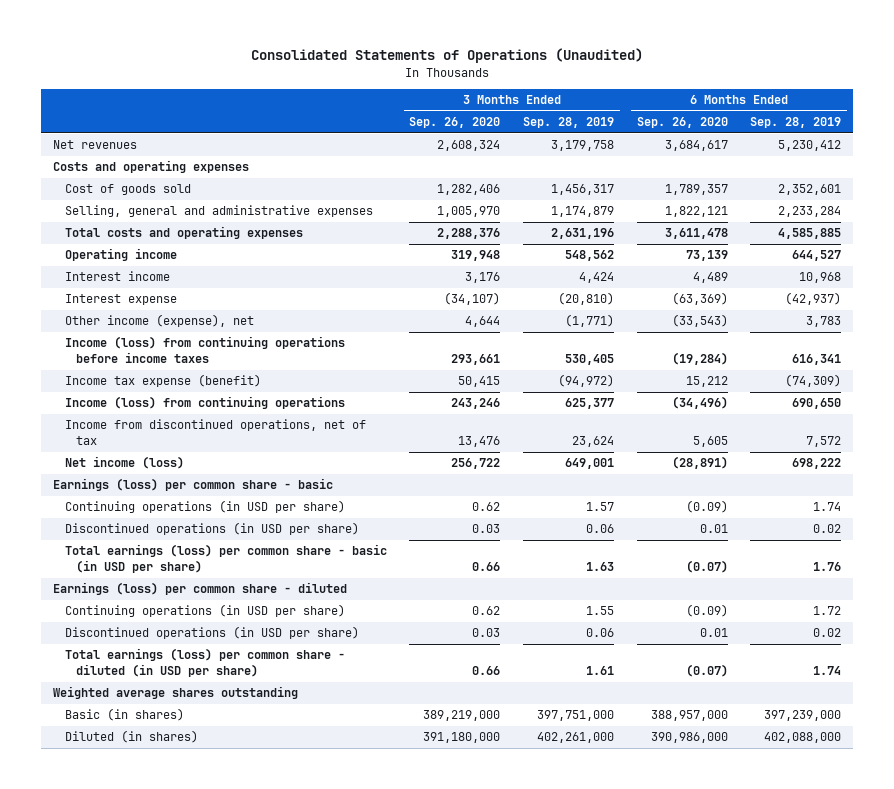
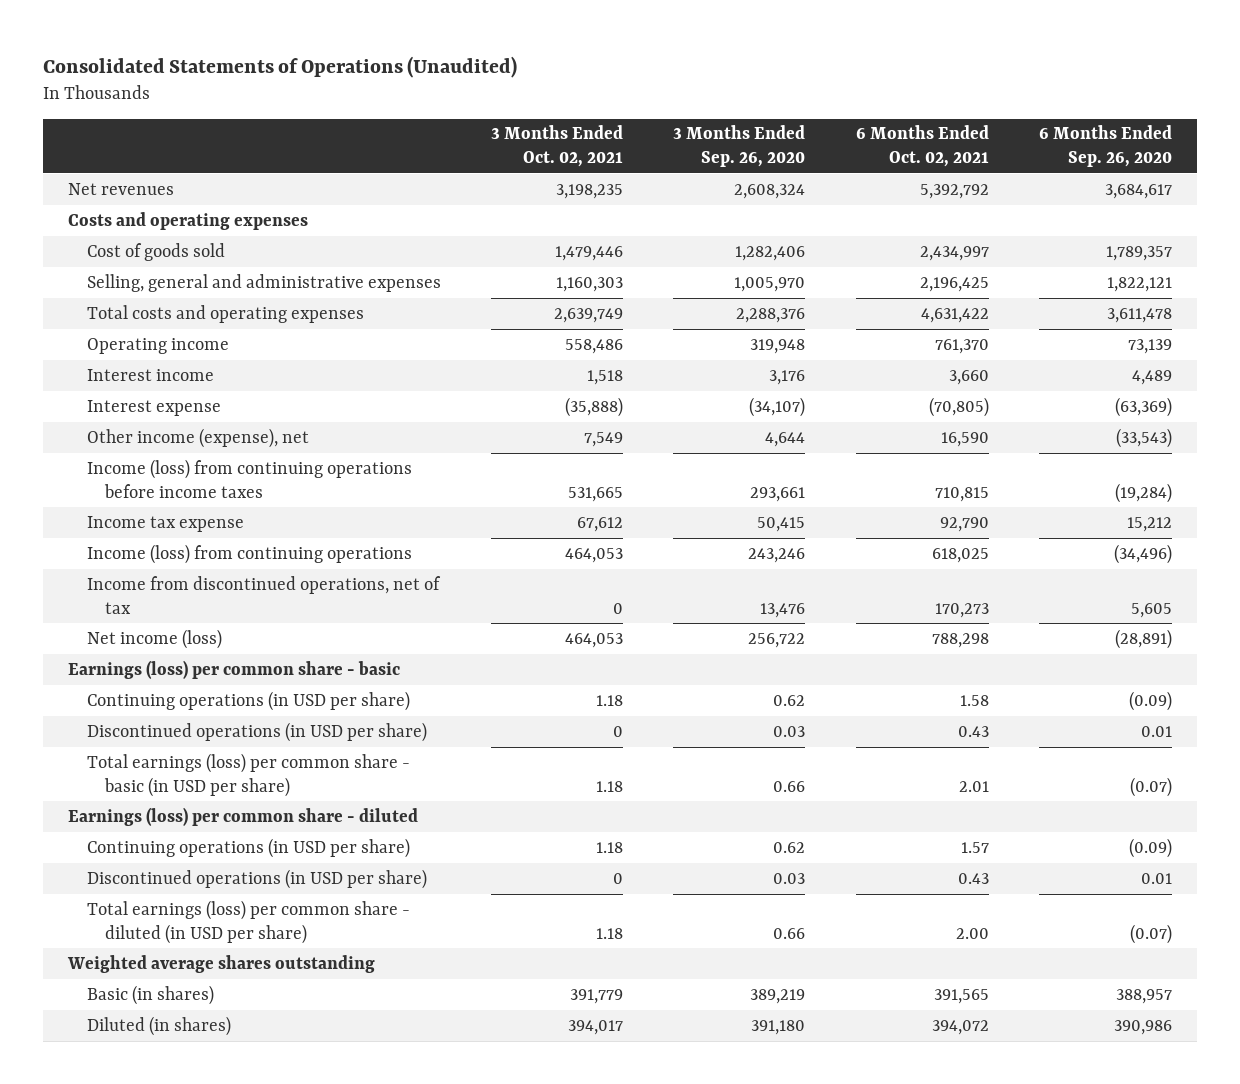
- | 3 Months Ended Sep. 26, 2020 | 3 Months Ended Sep. 28, 2019 | 6 Months Ended Sep. 26, 2020 | 6 Months Ended Sep. 28, 2019
+ | 3 Months Ended Oct. 02, 2021 | 3 Months Ended Sep. 26, 2020 | 6 Months Ended Oct. 02, 2021 | 6 Months Ended Sep. 26, 2020
- Income tax expense (benefit) | 50,415 | (94,972) | 15,212 | (74,309)
+ Income tax expense | 67,612 | 50,415 | 92,790 | 15,212
- Basic (in shares) | 389,219,000 | 397,751,000 | 388,957,000 | 397,239,000
- Diluted (in shares) | 391,180,000 | 402,261,000 | 390,986,000 | 402,088,000
+ Basic (in shares) | 391,779 | 389,219 | 391,565 | 388,957
+ Diluted (in shares) | 394,017 | 391,180 | 394,072 | 390,986

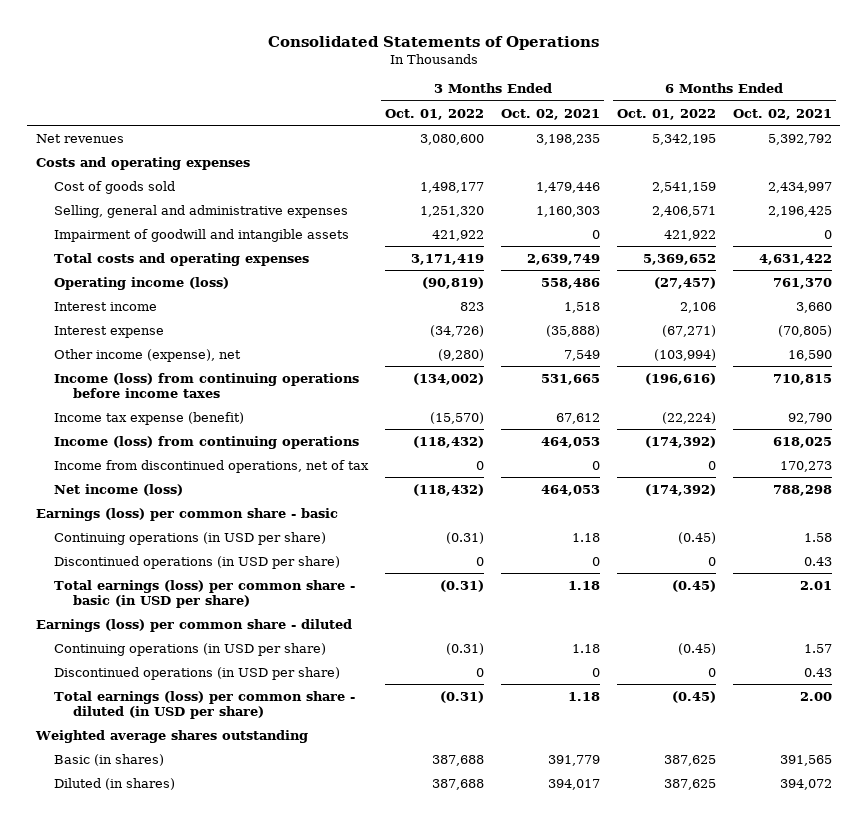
- Consolidated Statements of Operations (Unaudited)
+ Consolidated Statements of Operations
- | 3 Months Ended Oct. 02, 2021 | 3 Months Ended Sep. 26, 2020 | 6 Months Ended Oct. 02, 2021 | 6 Months Ended Sep. 26, 2020
+ | 3 Months Ended Oct. 01, 2022 | 3 Months Ended Oct. 02, 2021 | 6 Months Ended Oct. 01, 2022 | 6 Months Ended Oct. 02, 2021
+ Impairment of goodwill and intangible assets | 421,922 | 0 | 421,922 | 0
- Operating income | 558,486 | 319,948 | 761,370 | 73,139
+ Operating income (loss) | (90,819) | 558,486 | (27,457) | 761,370
- Income tax expense | 67,612 | 50,415 | 92,790 | 15,212
+ Income tax expense (benefit) | (15,570) | 67,612 | (22,224) | 92,790

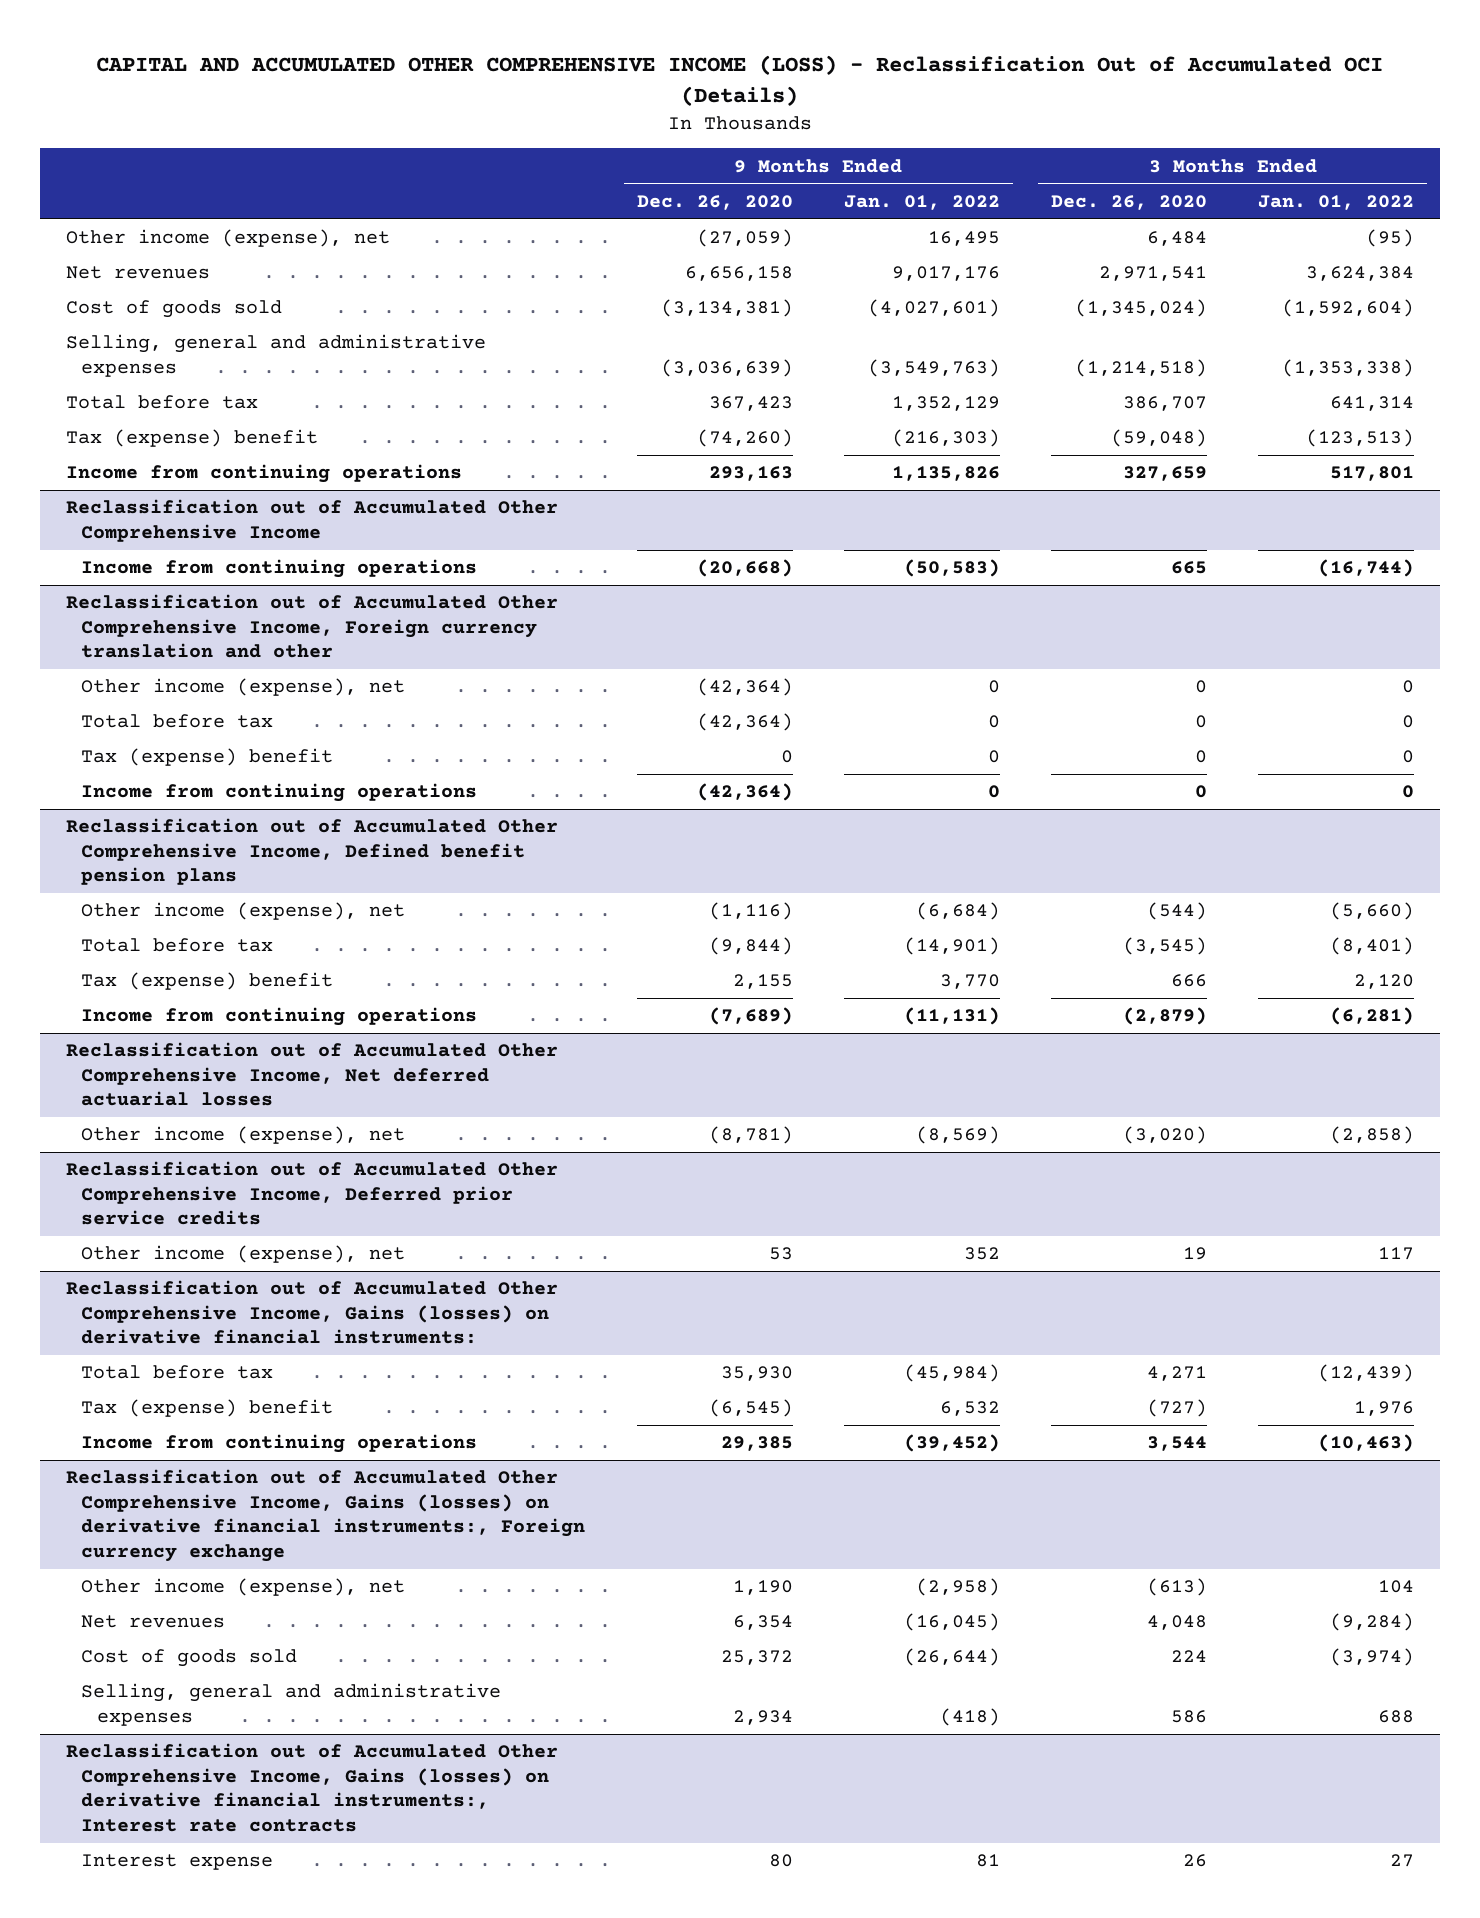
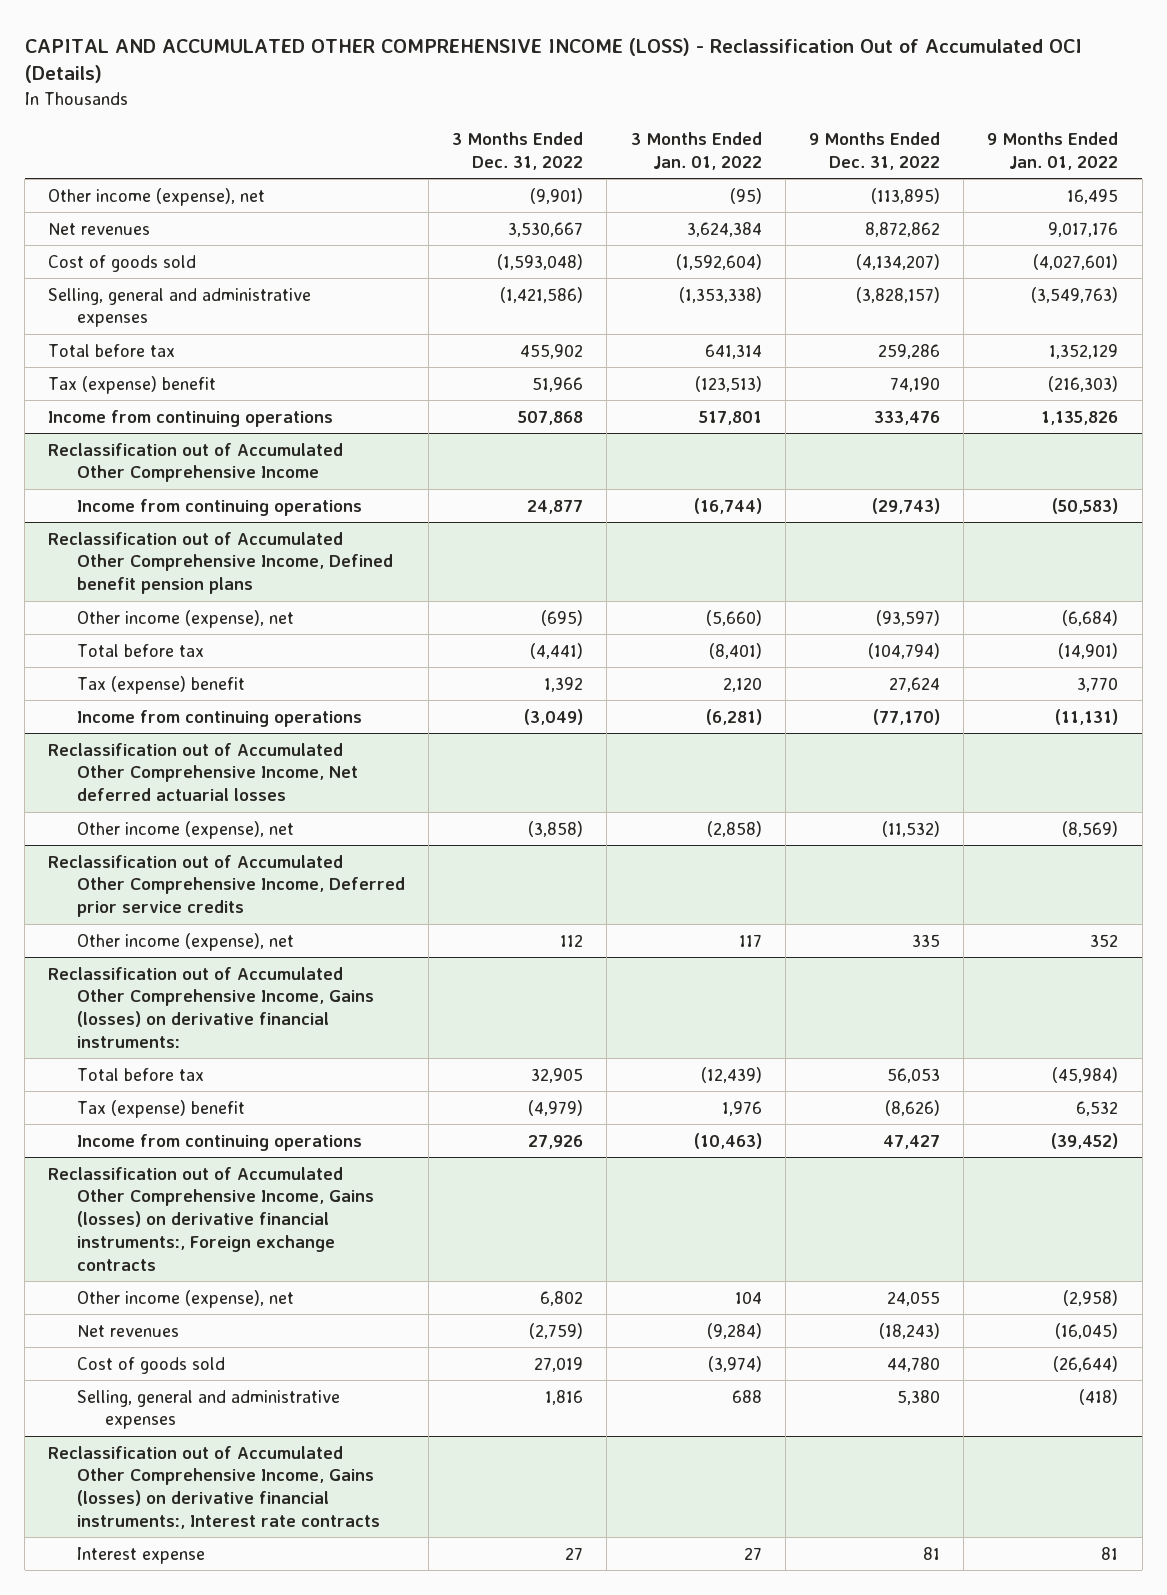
- | 9 Months Ended Dec. 26, 2020 | 9 Months Ended Jan. 01, 2022 | 3 Months Ended Dec. 26, 2020 | 3 Months Ended Jan. 01, 2022
+ | 3 Months Ended Dec. 31, 2022 | 3 Months Ended Jan. 01, 2022 | 9 Months Ended Dec. 31, 2022 | 9 Months Ended Jan. 01, 2022
- Reclassification out of Accumulated Other Comprehensive Income, Foreign currency translation and other
- Other income (expense), net | (42,364) | 0 | 0 | 0
- Total before tax | (42,364) | 0 | 0 | 0
- Tax (expense) benefit | 0 | 0 | 0 | 0
- Income from continuing operations | (42,364) | 0 | 0 | 0
- Reclassification out of Accumulated Other Comprehensive Income, Gains (losses) on derivative financial instruments:, Foreign currency exchange
+ Reclassification out of Accumulated Other Comprehensive Income, Gains (losses) on derivative financial instruments:, Foreign exchange contracts

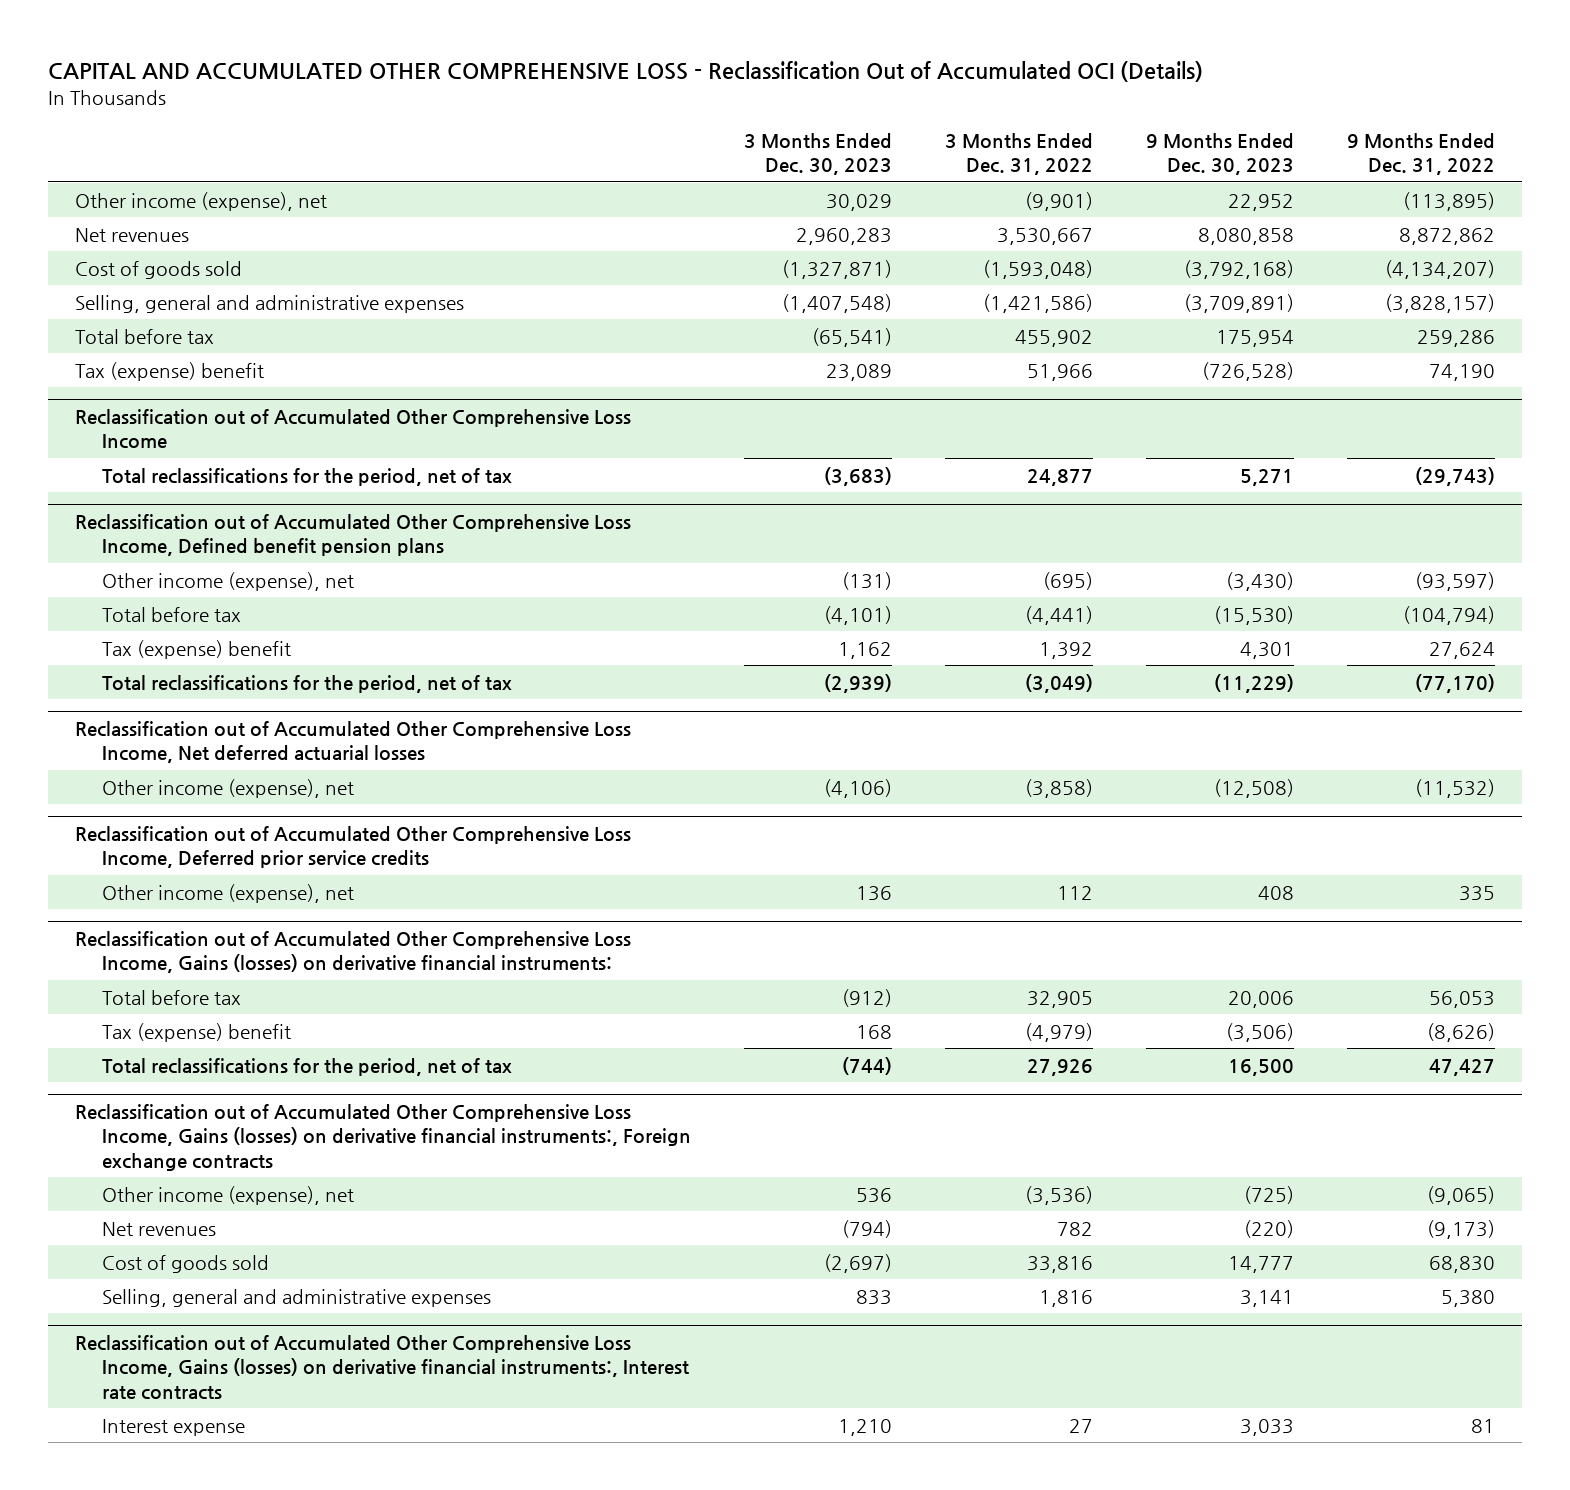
- CAPITAL AND ACCUMULATED OTHER COMPREHENSIVE INCOME (LOSS) - Reclassification Out of Accumulated OCI (Details)
+ CAPITAL AND ACCUMULATED OTHER COMPREHENSIVE LOSS - Reclassification Out of Accumulated OCI (Details)
- | 3 Months Ended Dec. 31, 2022 | 3 Months Ended Jan. 01, 2022 | 9 Months Ended Dec. 31, 2022 | 9 Months Ended Jan. 01, 2022
+ | 3 Months Ended Dec. 30, 2023 | 3 Months Ended Dec. 31, 2022 | 9 Months Ended Dec. 30, 2023 | 9 Months Ended Dec. 31, 2022
- Income from continuing operations | 507,868 | 517,801 | 333,476 | 1,135,826
- Reclassification out of Accumulated Other Comprehensive Income
- Income from continuing operations | 24,877 | (16,744) | (29,743) | (50,583)
- Reclassification out of Accumulated Other Comprehensive Income, Defined benefit pension plans
+ Reclassification out of Accumulated Other Comprehensive Loss Income
+ Total reclassifications for the period, net of tax | (3,683) | 24,877 | 5,271 | (29,743)
+ Reclassification out of Accumulated Other Comprehensive Loss Income, Defined benefit pension plans
- Income from continuing operations | (3,049) | (6,281) | (77,170) | (11,131)
- Reclassification out of Accumulated Other Comprehensive Income, Net deferred actuarial losses
+ Total reclassifications for the period, net of tax | (2,939) | (3,049) | (11,229) | (77,170)
+ Reclassification out of Accumulated Other Comprehensive Loss Income, Net deferred actuarial losses
- Reclassification out of Accumulated Other Comprehensive Income, Deferred prior service credits
+ Reclassification out of Accumulated Other Comprehensive Loss Income, Deferred prior service credits
- Reclassification out of Accumulated Other Comprehensive Income, Gains (losses) on derivative financial instruments:
+ Reclassification out of Accumulated Other Comprehensive Loss Income, Gains (losses) on derivative financial instruments:
- Income from continuing operations | 27,926 | (10,463) | 47,427 | (39,452)
- Reclassification out of Accumulated Other Comprehensive Income, Gains (losses) on derivative financial instruments:, Foreign exchange contracts
- Other income (expense), net | 6,802 | 104 | 24,055 | (2,958)
- Net revenues | (2,759) | (9,284) | (18,243) | (16,045)
- Cost of goods sold | 27,019 | (3,974) | 44,780 | (26,644)
+ Total reclassifications for the period, net of tax | (744) | 27,926 | 16,500 | 47,427
+ Reclassification out of Accumulated Other Comprehensive Loss Income, Gains (losses) on derivative financial instruments:, Foreign exchange contracts
+ Other income (expense), net | 536 | (3,536) | (725) | (9,065)
+ Net revenues | (794) | 782 | (220) | (9,173)
+ Cost of goods sold | (2,697) | 33,816 | 14,777 | 68,830
- Reclassification out of Accumulated Other Comprehensive Income, Gains (losses) on derivative financial instruments:, Interest rate contracts
+ Reclassification out of Accumulated Other Comprehensive Loss Income, Gains (losses) on derivative financial instruments:, Interest rate contracts

